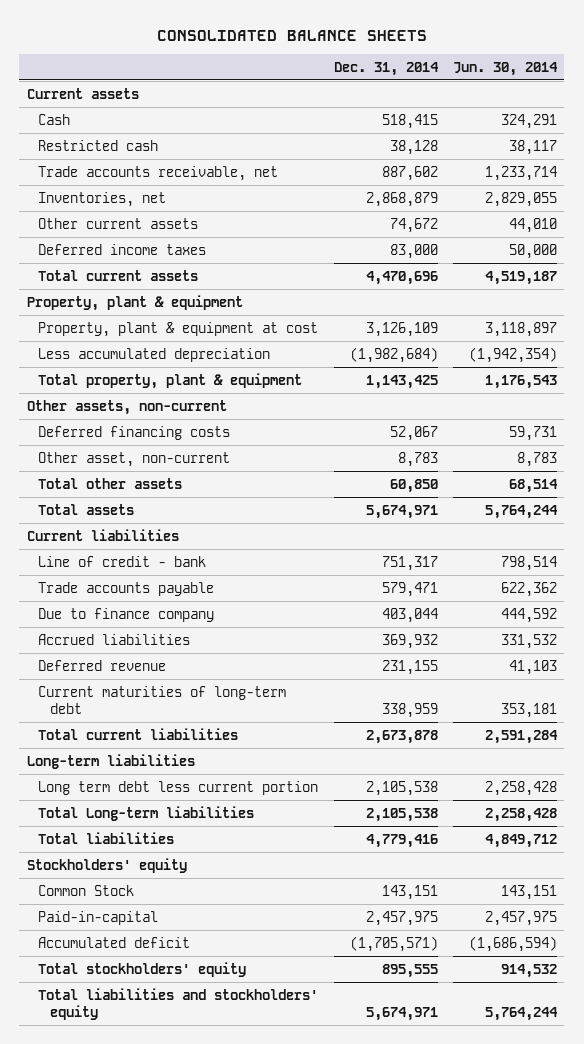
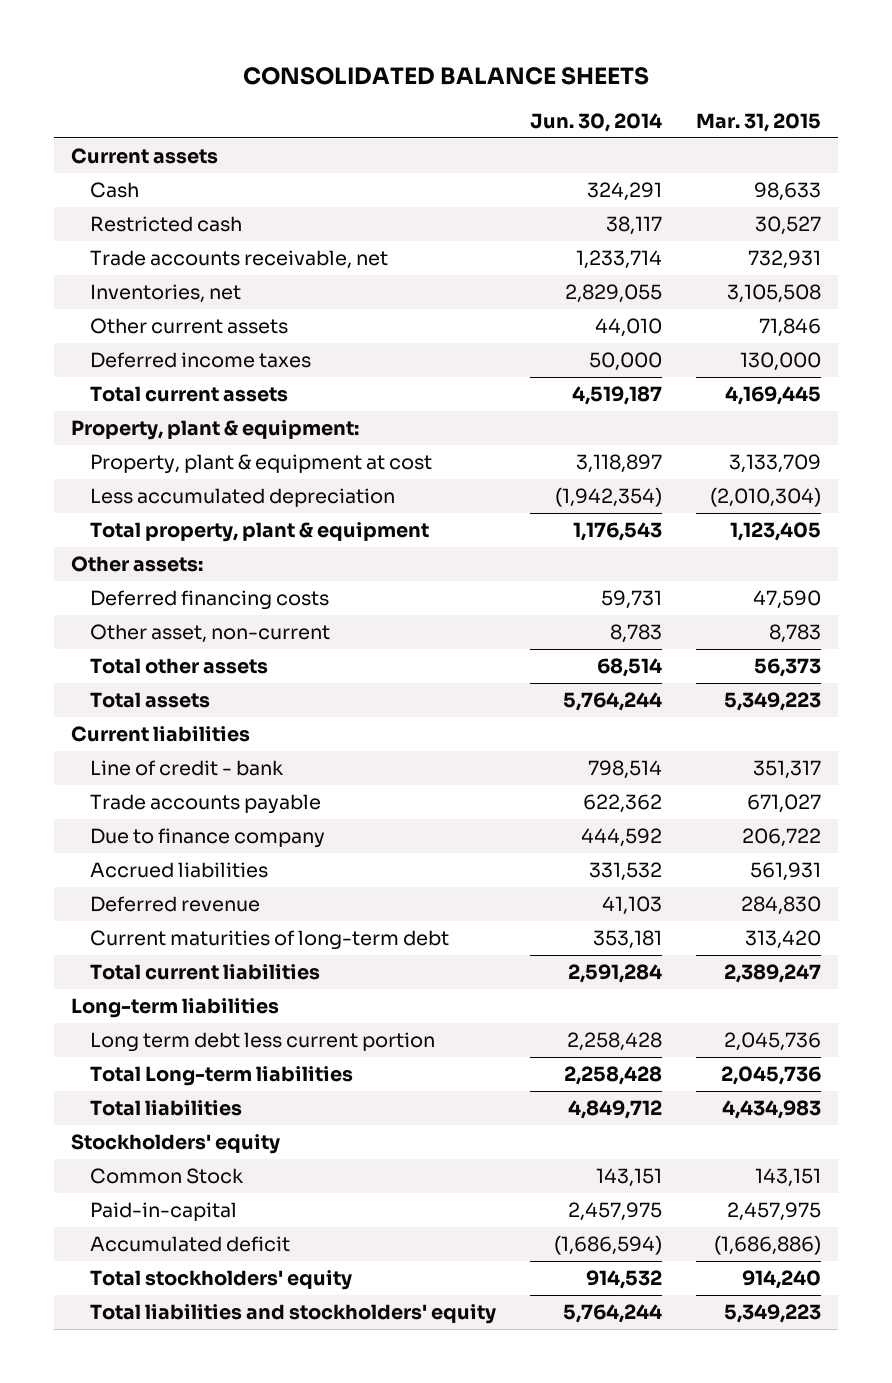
- | Dec. 31, 2014 | Jun. 30, 2014
+ | Jun. 30, 2014 | Mar. 31, 2015
- Property, plant & equipment
+ Property, plant & equipment:
- Other assets, non-current
+ Other assets:

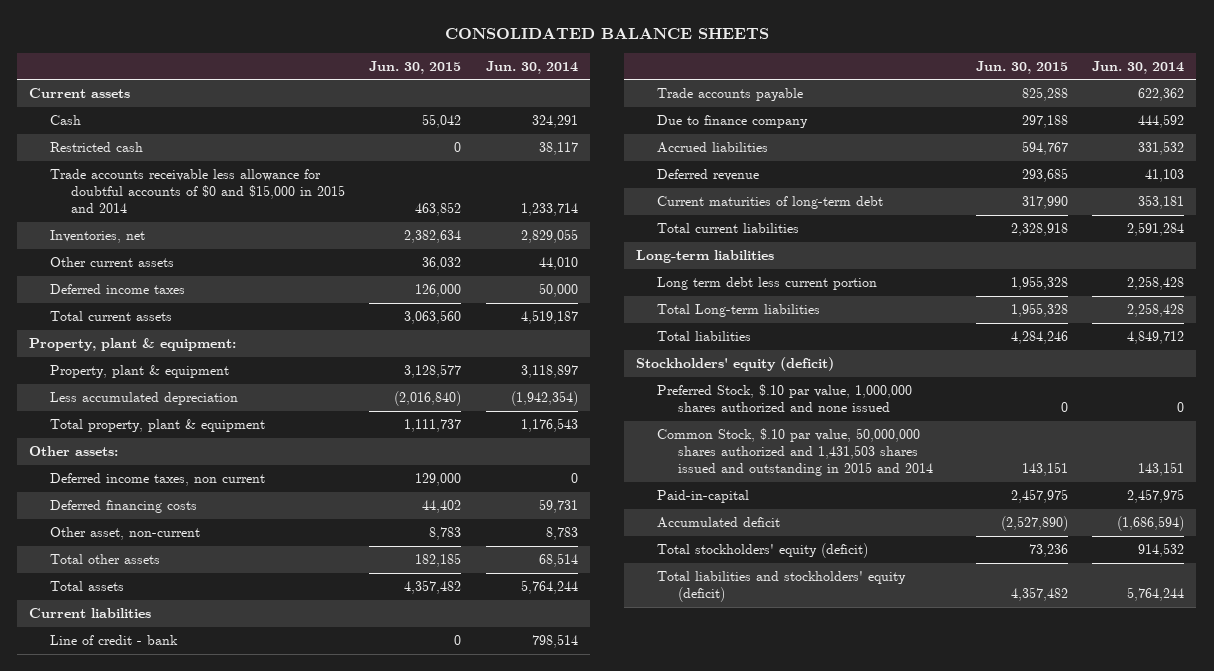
- | Jun. 30, 2014 | Mar. 31, 2015
+ | Jun. 30, 2015 | Jun. 30, 2014
- Trade accounts receivable, net | 1,233,714 | 732,931
+ Trade accounts receivable less allowance for doubtful accounts of $0 and $15,000 in 2015 and 2014 | 463,852 | 1,233,714
- Property, plant & equipment at cost | 3,118,897 | 3,133,709
+ Property, plant & equipment | 3,128,577 | 3,118,897
+ Deferred income taxes, non current | 129,000 | 0
- Stockholders' equity
- Common Stock | 143,151 | 143,151
+ Stockholders' equity (deficit)
+ Preferred Stock, $.10 par value, 1,000,000 shares authorized and none issued | 0 | 0
+ Common Stock, $.10 par value, 50,000,000 shares authorized and 1,431,503 shares issued and outstanding in 2015 and 2014 | 143,151 | 143,151
- Total stockholders' equity | 914,532 | 914,240
- Total liabilities and stockholders' equity | 5,764,244 | 5,349,223
+ Total stockholders' equity (deficit) | 73,236 | 914,532
+ Total liabilities and stockholders' equity (deficit) | 4,357,482 | 5,764,244

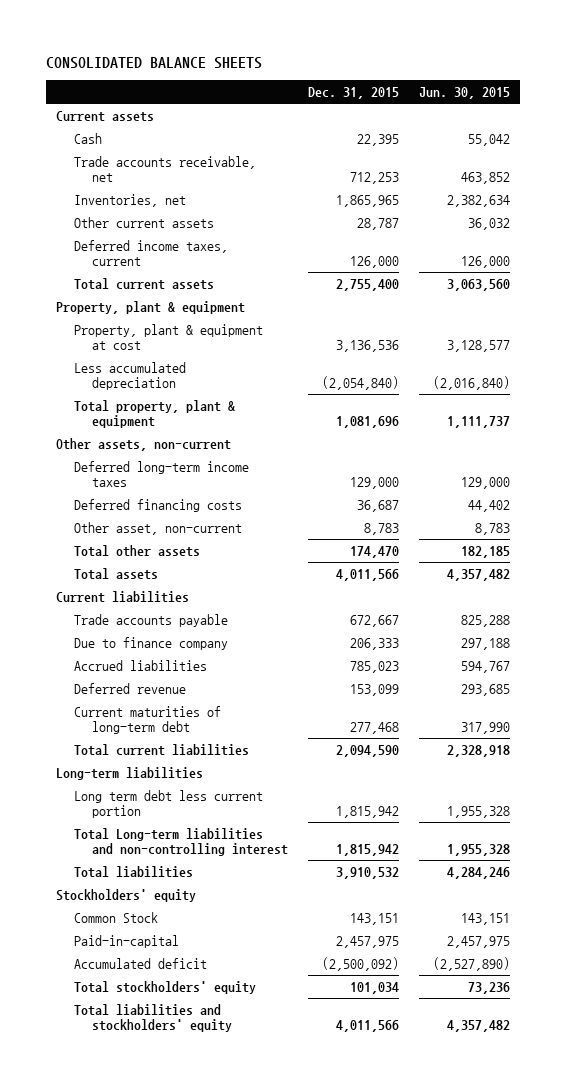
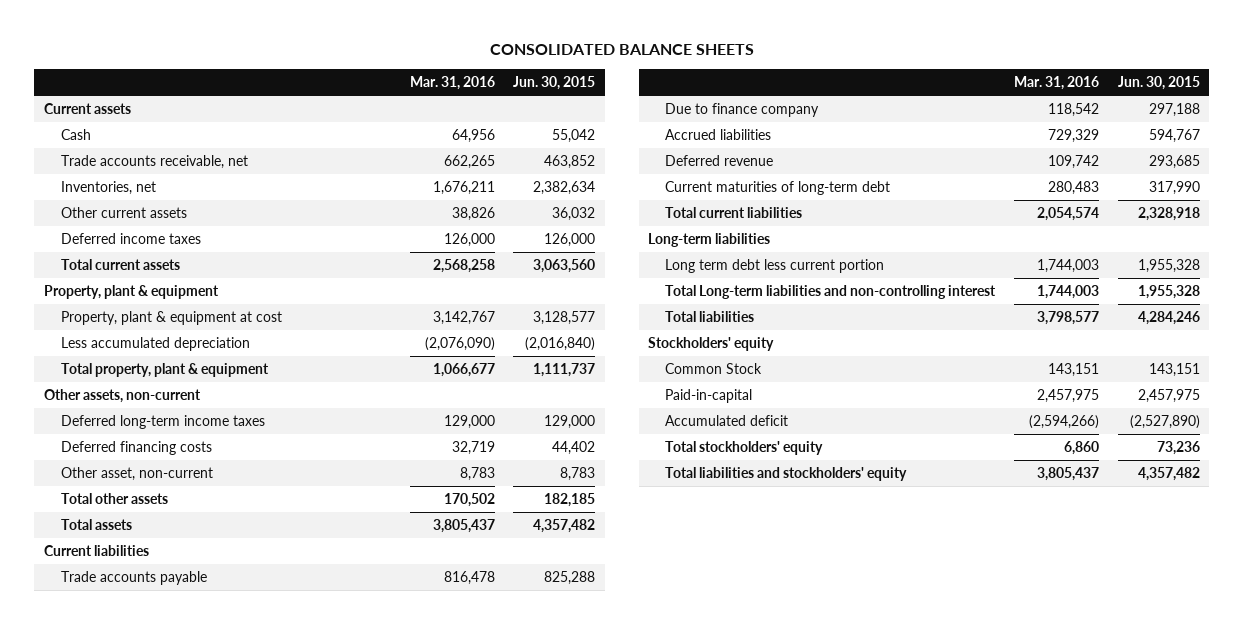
- | Dec. 31, 2015 | Jun. 30, 2015
+ | Mar. 31, 2016 | Jun. 30, 2015
- Deferred income taxes, current | 126,000 | 126,000
+ Deferred income taxes | 126,000 | 126,000

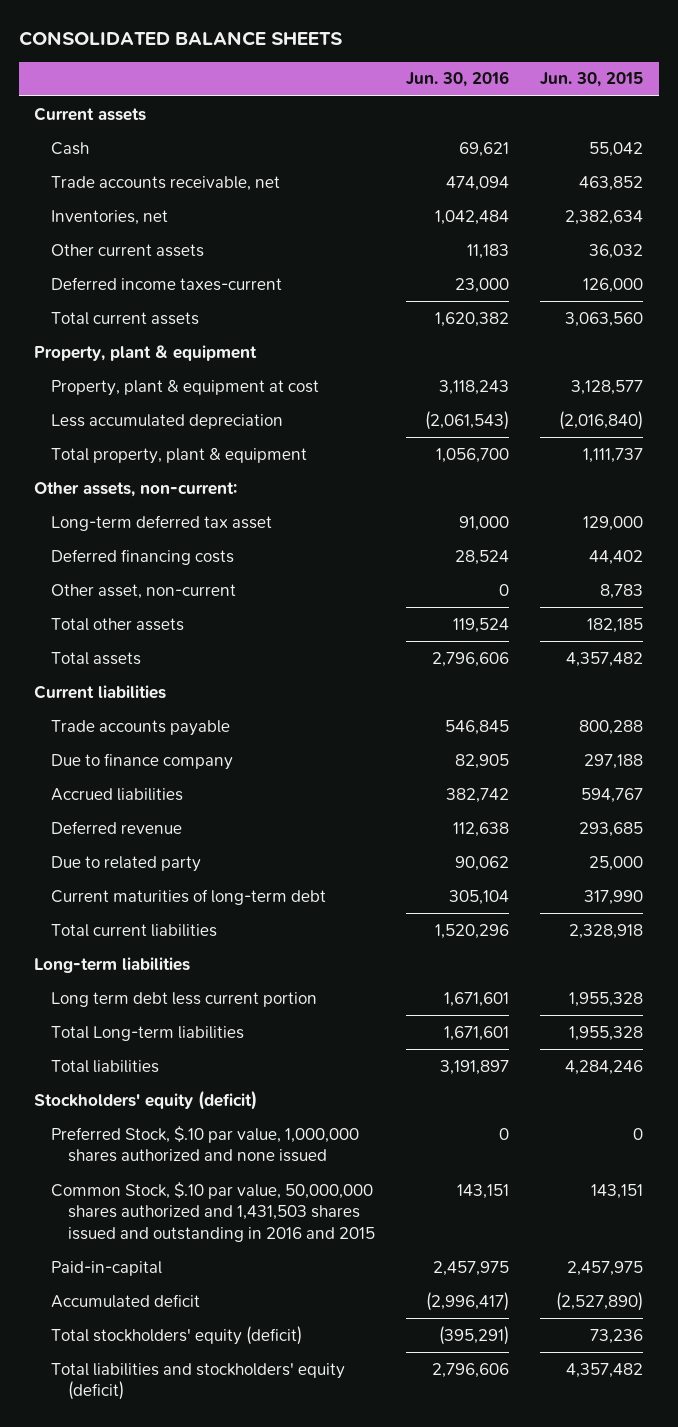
- | Mar. 31, 2016 | Jun. 30, 2015
+ | Jun. 30, 2016 | Jun. 30, 2015
- Deferred income taxes | 126,000 | 126,000
+ Deferred income taxes-current | 23,000 | 126,000
- Other assets, non-current
- Deferred long-term income taxes | 129,000 | 129,000
+ Other assets, non-current:
+ Long-term deferred tax asset | 91,000 | 129,000
- Trade accounts payable | 816,478 | 825,288
+ Trade accounts payable | 546,845 | 800,288
+ Due to related party | 90,062 | 25,000
- Total Long-term liabilities and non-controlling interest | 1,744,003 | 1,955,328
+ Total Long-term liabilities | 1,671,601 | 1,955,328
- Stockholders' equity
- Common Stock | 143,151 | 143,151
+ Stockholders' equity (deficit)
+ Preferred Stock, $.10 par value, 1,000,000 shares authorized and none issued | 0 | 0
+ Common Stock, $.10 par value, 50,000,000 shares authorized and 1,431,503 shares issued and outstanding in 2016 and 2015 | 143,151 | 143,151
- Total stockholders' equity | 6,860 | 73,236
- Total liabilities and stockholders' equity | 3,805,437 | 4,357,482
+ Total stockholders' equity (deficit) | (395,291) | 73,236
+ Total liabilities and stockholders' equity (deficit) | 2,796,606 | 4,357,482

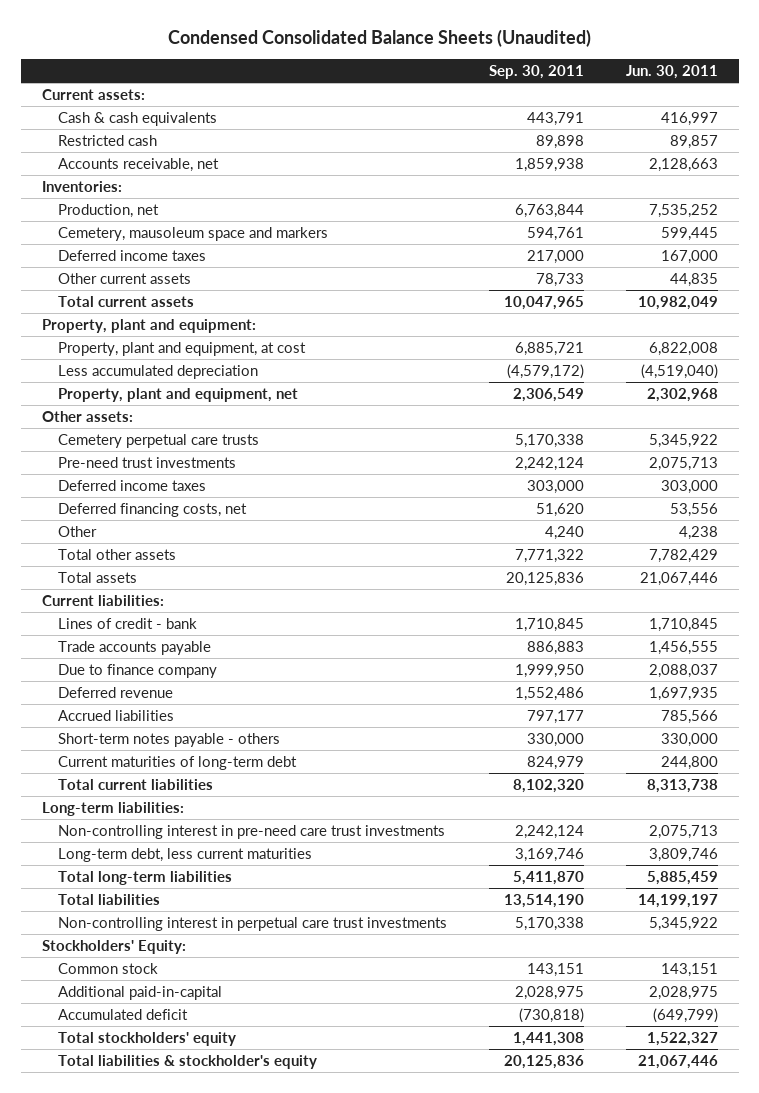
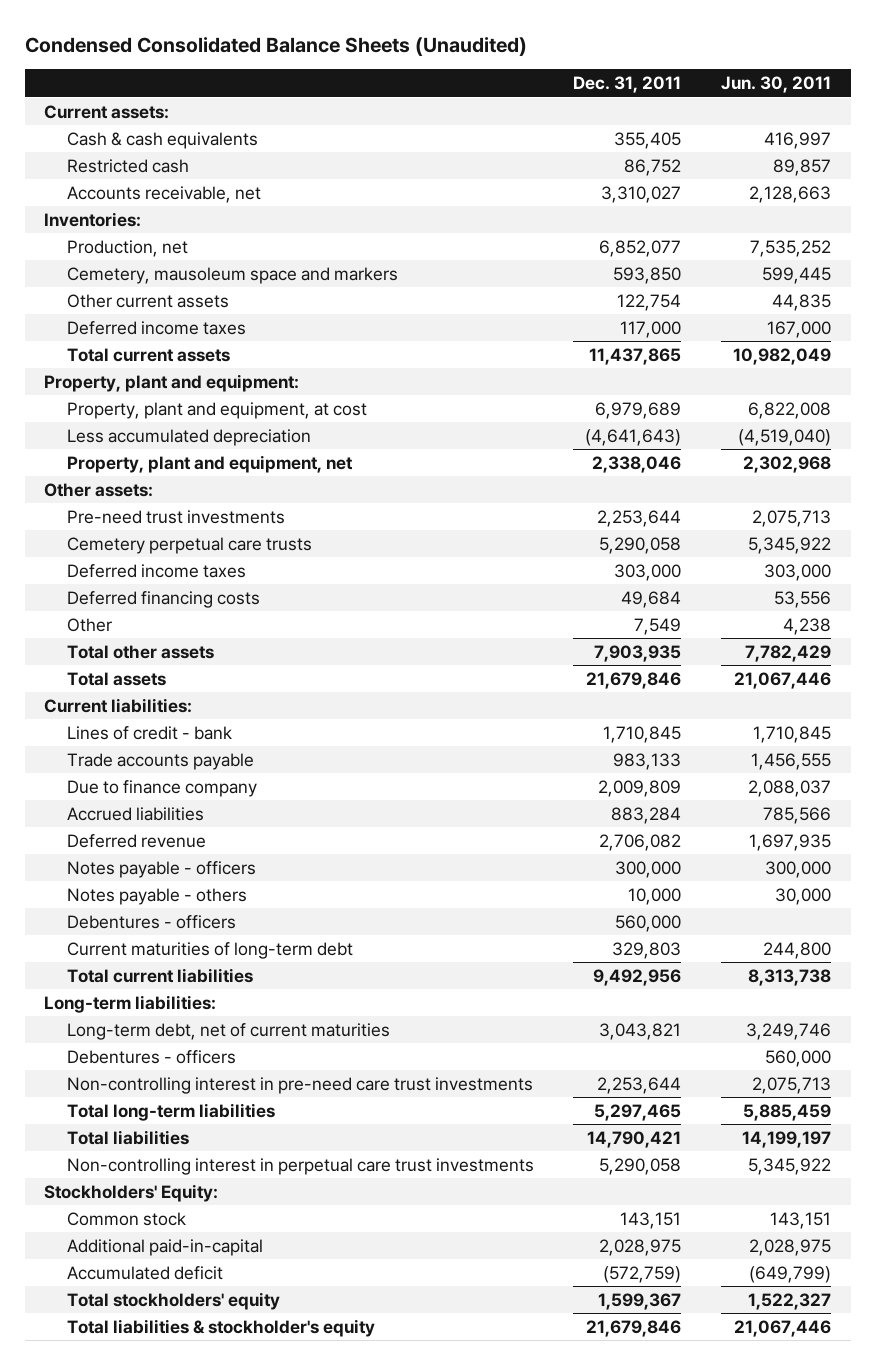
- | Sep. 30, 2011 | Jun. 30, 2011
+ | Dec. 31, 2011 | Jun. 30, 2011
moved down: Deferred income taxes | 117,000 | 167,000
moved down: Cemetery perpetual care trusts | 5,290,058 | 5,345,922
- Deferred financing costs, net | 51,620 | 53,556
+ Deferred financing costs | 49,684 | 53,556
- Short-term notes payable - others | 330,000 | 330,000
moved down: Deferred revenue | 2,706,082 | 1,697,935
+ Notes payable - officers | 300,000 | 300,000
+ Notes payable - others | 10,000 | 30,000
+ Debentures - officers | 560,000 |
+ Long-term debt, net of current maturities | 3,043,821 | 3,249,746
+ Debentures - officers | | 560,000
- Long-term debt, less current maturities | 3,169,746 | 3,809,746

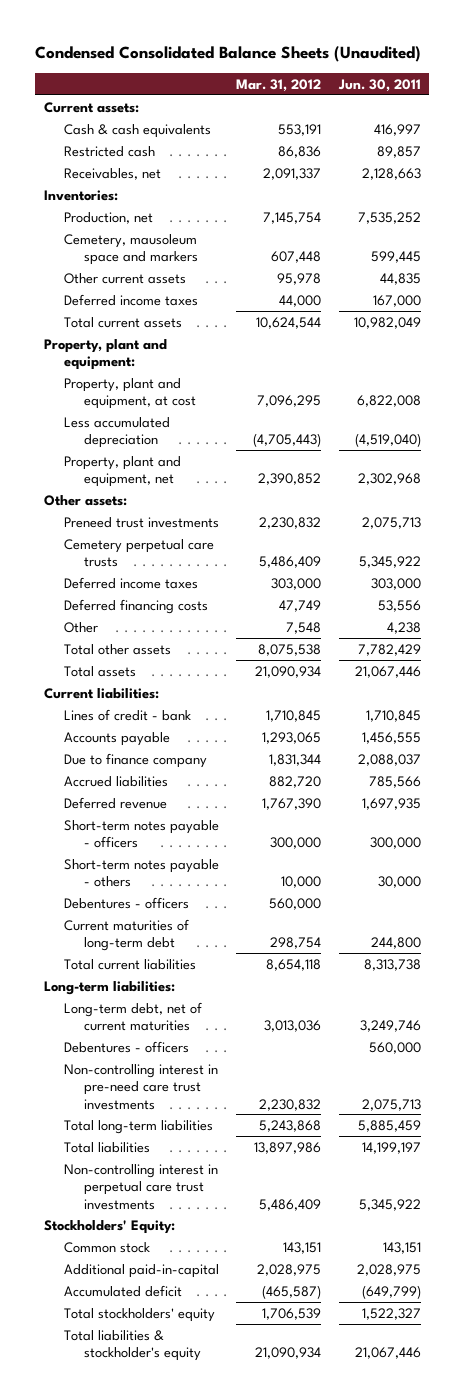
- | Dec. 31, 2011 | Jun. 30, 2011
+ | Mar. 31, 2012 | Jun. 30, 2011
- Accounts receivable, net | 3,310,027 | 2,128,663
+ Receivables, net | 2,091,337 | 2,128,663
- Pre-need trust investments | 2,253,644 | 2,075,713
+ Preneed trust investments | 2,230,832 | 2,075,713
- Trade accounts payable | 983,133 | 1,456,555
+ Accounts payable | 1,293,065 | 1,456,555
- Notes payable - officers | 300,000 | 300,000
- Notes payable - others | 10,000 | 30,000
+ Short-term notes payable - officers | 300,000 | 300,000
+ Short-term notes payable - others | 10,000 | 30,000

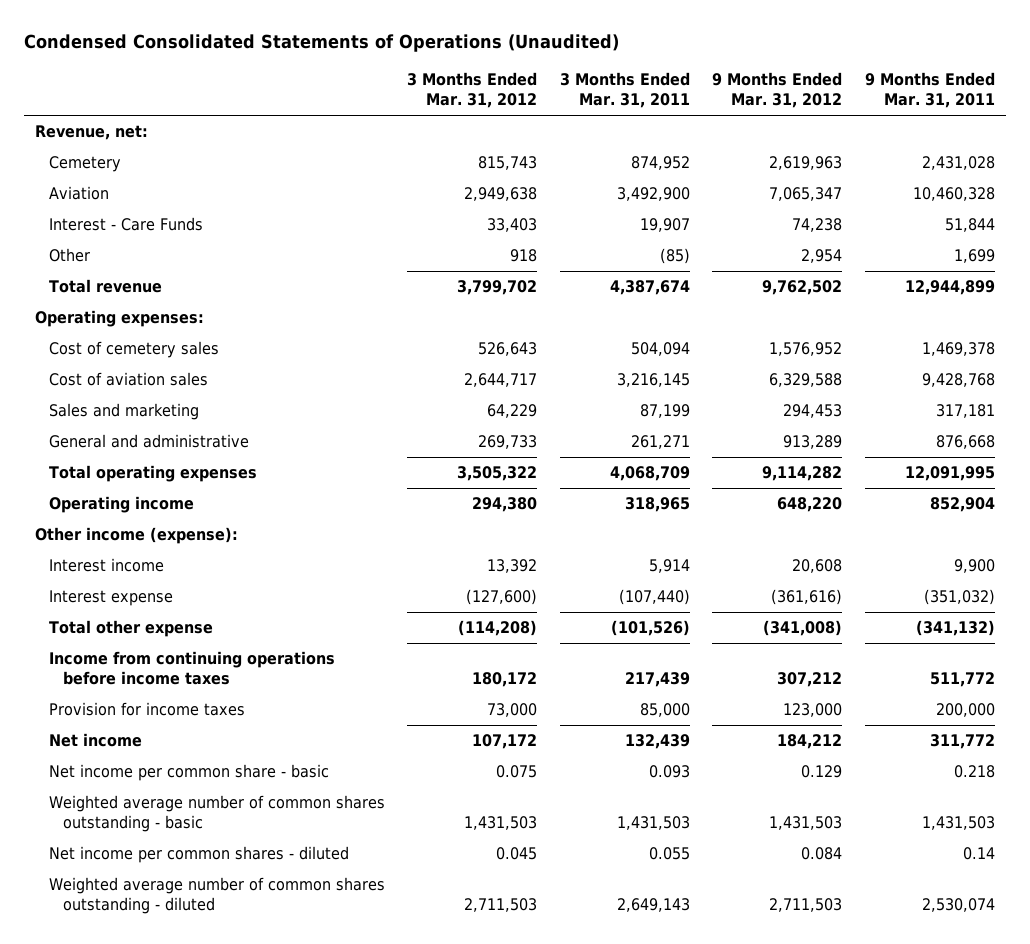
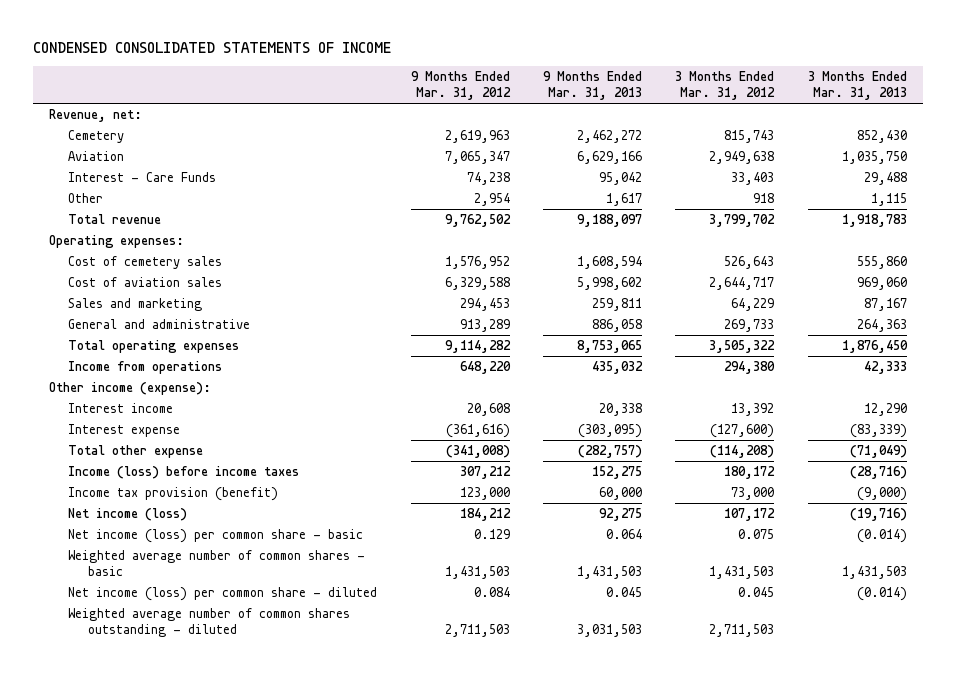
- Condensed Consolidated Statements of Operations (Unaudited)
+ CONDENSED CONSOLIDATED STATEMENTS OF INCOME
- | 3 Months Ended Mar. 31, 2012 | 3 Months Ended Mar. 31, 2011 | 9 Months Ended Mar. 31, 2012 | 9 Months Ended Mar. 31, 2011
+ | 9 Months Ended Mar. 31, 2012 | 9 Months Ended Mar. 31, 2013 | 3 Months Ended Mar. 31, 2012 | 3 Months Ended Mar. 31, 2013
- Operating income | 294,380 | 318,965 | 648,220 | 852,904
+ Income from operations | 648,220 | 435,032 | 294,380 | 42,333
- Income from continuing operations before income taxes | 180,172 | 217,439 | 307,212 | 511,772
- Provision for income taxes | 73,000 | 85,000 | 123,000 | 200,000
- Net income | 107,172 | 132,439 | 184,212 | 311,772
- Net income per common share - basic | 0.075 | 0.093 | 0.129 | 0.218
- Weighted average number of common shares outstanding - basic | 1,431,503 | 1,431,503 | 1,431,503 | 1,431,503
- Net income per common shares - diluted | 0.045 | 0.055 | 0.084 | 0.14
+ Income (loss) before income taxes | 307,212 | 152,275 | 180,172 | (28,716)
+ Income tax provision (benefit) | 123,000 | 60,000 | 73,000 | (9,000)
+ Net income (loss) | 184,212 | 92,275 | 107,172 | (19,716)
+ Net income (loss) per common share - basic | 0.129 | 0.064 | 0.075 | (0.014)
+ Weighted average number of common shares - basic | 1,431,503 | 1,431,503 | 1,431,503 | 1,431,503
+ Net income (loss) per common share - diluted | 0.084 | 0.045 | 0.045 | (0.014)

